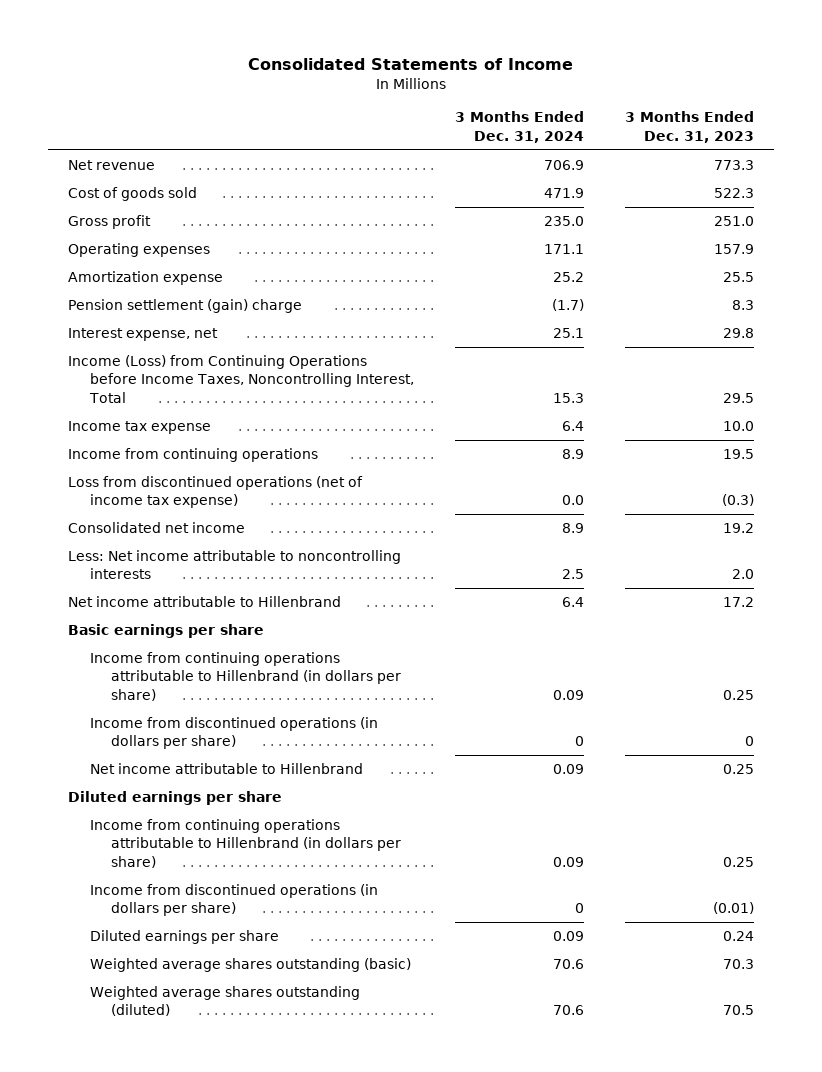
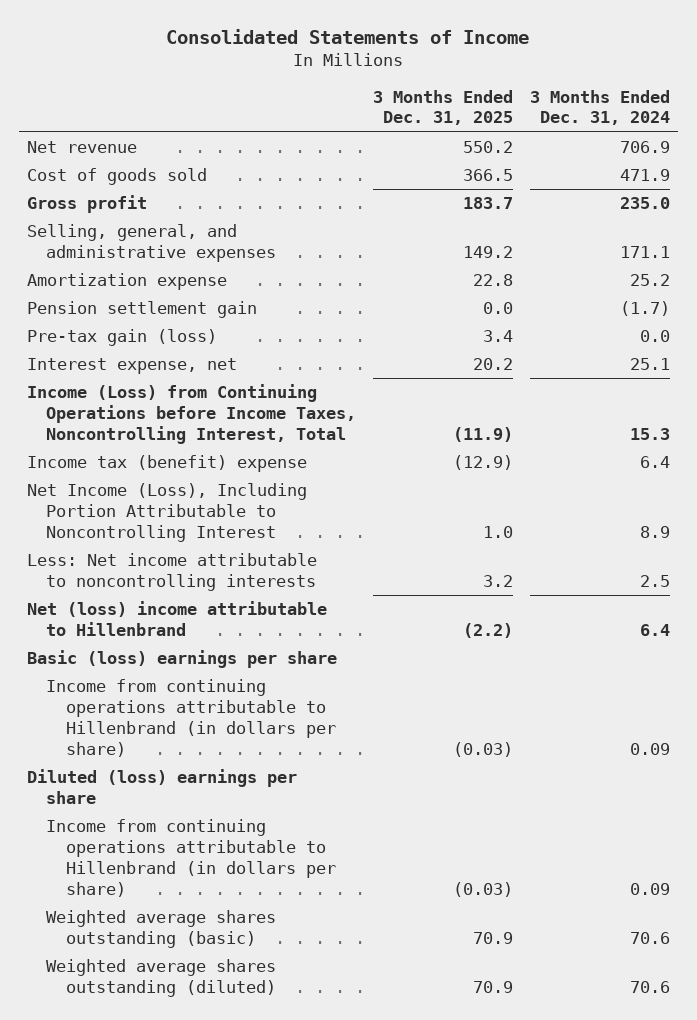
- | 3 Months Ended Dec. 31, 2024 | 3 Months Ended Dec. 31, 2023
+ | 3 Months Ended Dec. 31, 2025 | 3 Months Ended Dec. 31, 2024
- Operating expenses | 171.1 | 157.9
+ Selling, general, and administrative expenses | 149.2 | 171.1
- Pension settlement (gain) charge | (1.7) | 8.3
+ Pension settlement gain | 0.0 | (1.7)
+ Pre-tax gain (loss) | 3.4 | 0.0
- Income tax expense | 6.4 | 10.0
- Income from continuing operations | 8.9 | 19.5
- Loss from discontinued operations (net of income tax expense) | 0.0 | (0.3)
- Consolidated net income | 8.9 | 19.2
+ Income tax (benefit) expense | (12.9) | 6.4
+ Net Income (Loss), Including Portion Attributable to Noncontrolling Interest | 1.0 | 8.9
- Net income attributable to Hillenbrand | 6.4 | 17.2
- Basic earnings per share
+ Net (loss) income attributable to Hillenbrand | (2.2) | 6.4
+ Basic (loss) earnings per share
- Income from discontinued operations (in dollars per share) | 0 | 0
- Net income attributable to Hillenbrand | 0.09 | 0.25
- Diluted earnings per share
+ Diluted (loss) earnings per share
- Income from discontinued operations (in dollars per share) | 0 | (0.01)
- Diluted earnings per share | 0.09 | 0.24

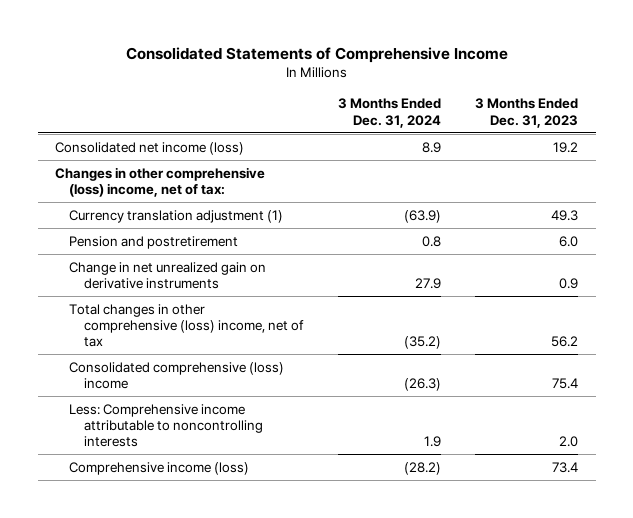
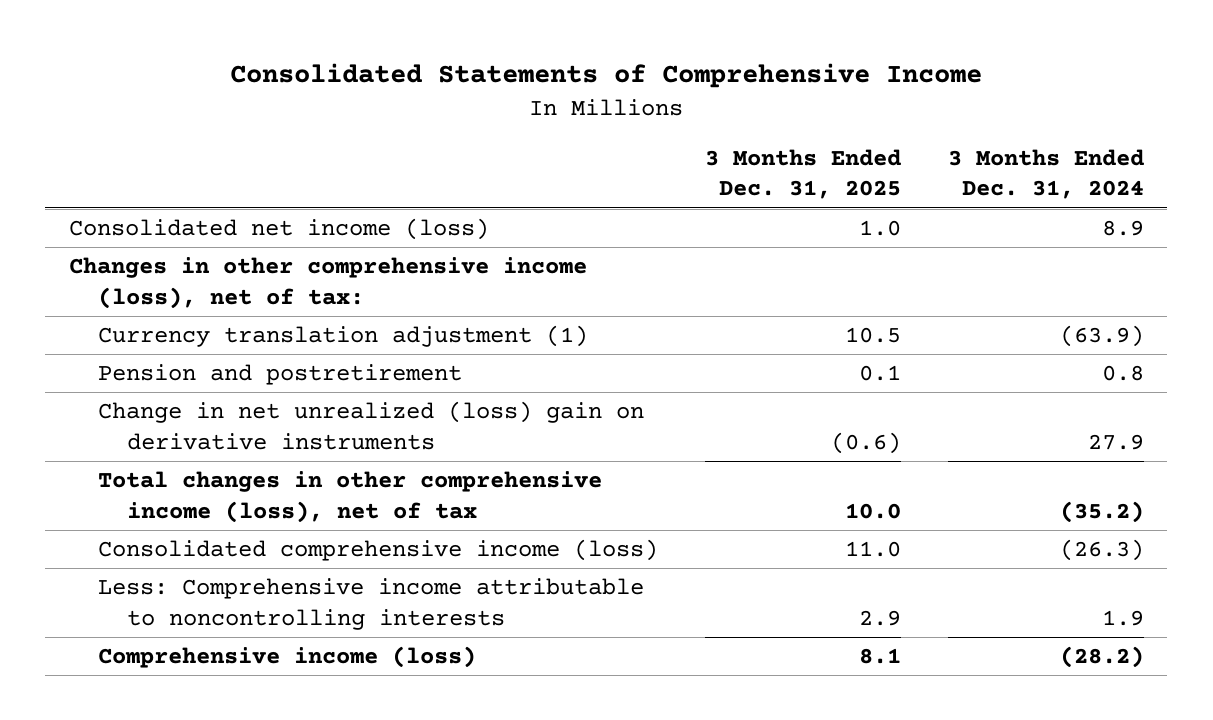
- | 3 Months Ended Dec. 31, 2024 | 3 Months Ended Dec. 31, 2023
+ | 3 Months Ended Dec. 31, 2025 | 3 Months Ended Dec. 31, 2024
- Changes in other comprehensive (loss) income, net of tax:
+ Changes in other comprehensive income (loss), net of tax:
- Change in net unrealized gain on derivative instruments | 27.9 | 0.9
- Total changes in other comprehensive (loss) income, net of tax | (35.2) | 56.2
- Consolidated comprehensive (loss) income | (26.3) | 75.4
+ Change in net unrealized (loss) gain on derivative instruments | (0.6) | 27.9
+ Total changes in other comprehensive income (loss), net of tax | 10.0 | (35.2)
+ Consolidated comprehensive income (loss) | 11.0 | (26.3)

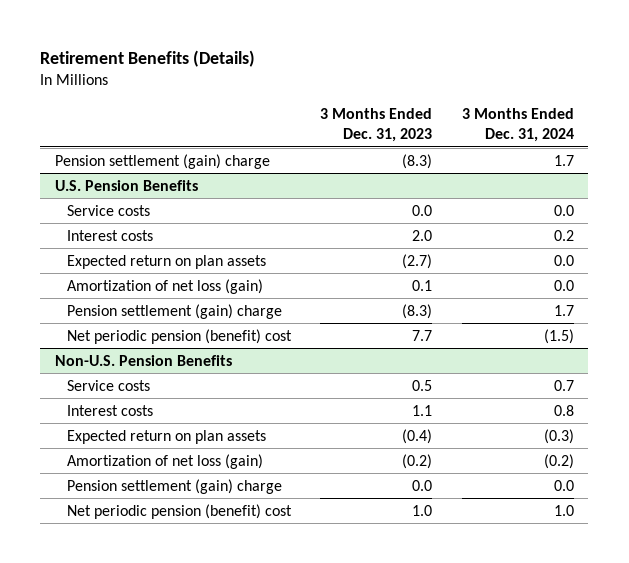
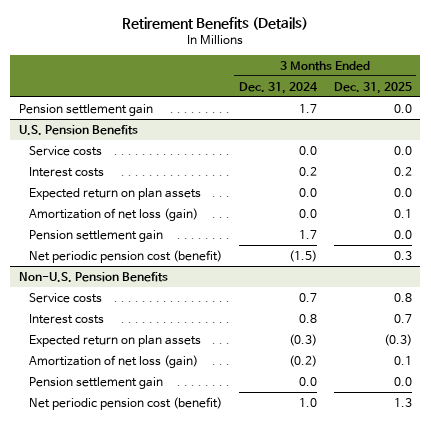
- | 3 Months Ended Dec. 31, 2023 | 3 Months Ended Dec. 31, 2024
+ | 3 Months Ended Dec. 31, 2024 | 3 Months Ended Dec. 31, 2025
- Pension settlement (gain) charge | (8.3) | 1.7
+ Pension settlement gain | 1.7 | 0.0
@ U.S. Pension Benefits
- Pension settlement (gain) charge | (8.3) | 1.7
- Net periodic pension (benefit) cost | 7.7 | (1.5)
+ Pension settlement gain | 1.7 | 0.0
+ Net periodic pension cost (benefit) | (1.5) | 0.3
@ Non-U.S. Pension Benefits
- Pension settlement (gain) charge | 0.0 | 0.0
- Net periodic pension (benefit) cost | 1.0 | 1.0
+ Pension settlement gain | 0.0 | 0.0
+ Net periodic pension cost (benefit) | 1.0 | 1.3

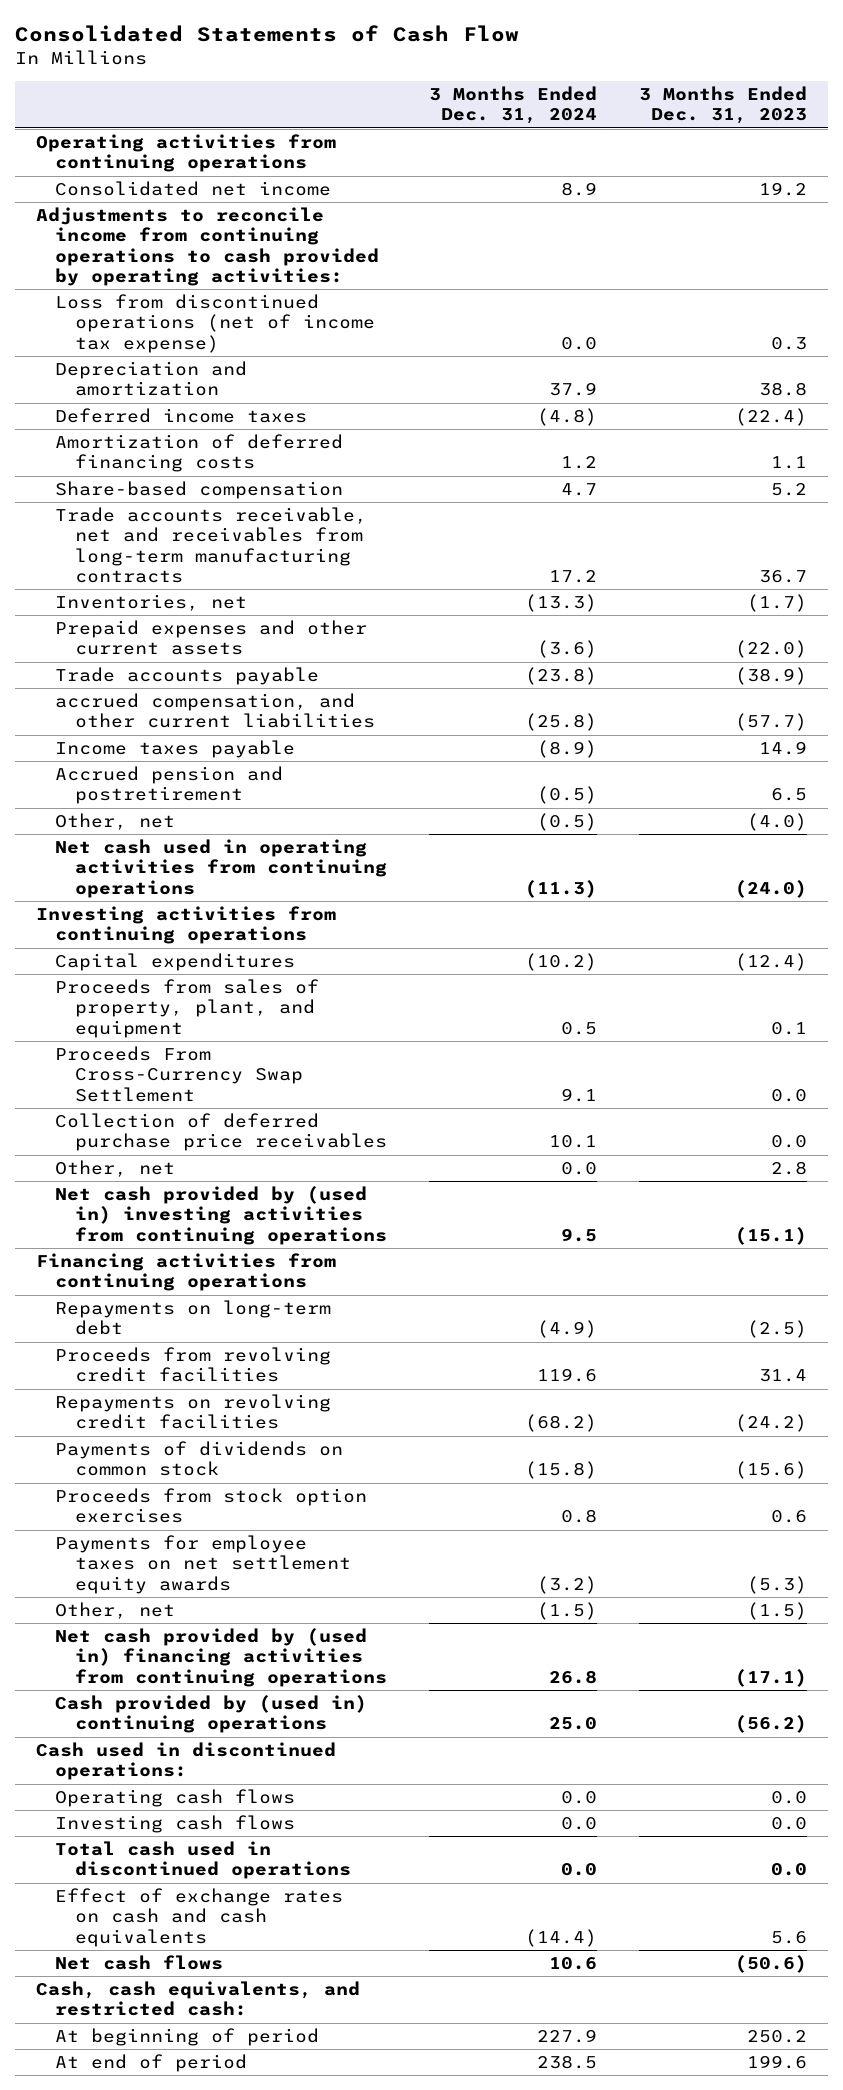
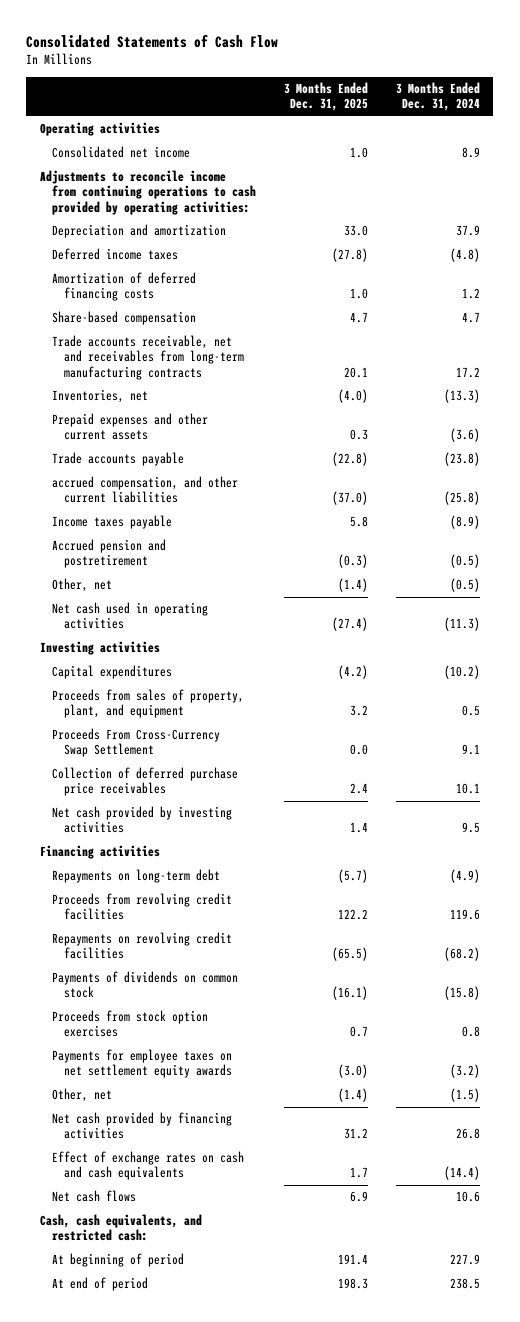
- | 3 Months Ended Dec. 31, 2024 | 3 Months Ended Dec. 31, 2023
+ | 3 Months Ended Dec. 31, 2025 | 3 Months Ended Dec. 31, 2024
- Operating activities from continuing operations
+ Operating activities
- Loss from discontinued operations (net of income tax expense) | 0.0 | 0.3
- Net cash used in operating activities from continuing operations | (11.3) | (24.0)
- Investing activities from continuing operations
+ Net cash used in operating activities | (27.4) | (11.3)
+ Investing activities
- Other, net | 0.0 | 2.8
- Net cash provided by (used in) investing activities from continuing operations | 9.5 | (15.1)
- Financing activities from continuing operations
+ Net cash provided by investing activities | 1.4 | 9.5
+ Financing activities
- Net cash provided by (used in) financing activities from continuing operations | 26.8 | (17.1)
- Cash provided by (used in) continuing operations | 25.0 | (56.2)
- Cash used in discontinued operations:
- Operating cash flows | 0.0 | 0.0
- Investing cash flows | 0.0 | 0.0
- Total cash used in discontinued operations | 0.0 | 0.0
+ Net cash provided by financing activities | 31.2 | 26.8

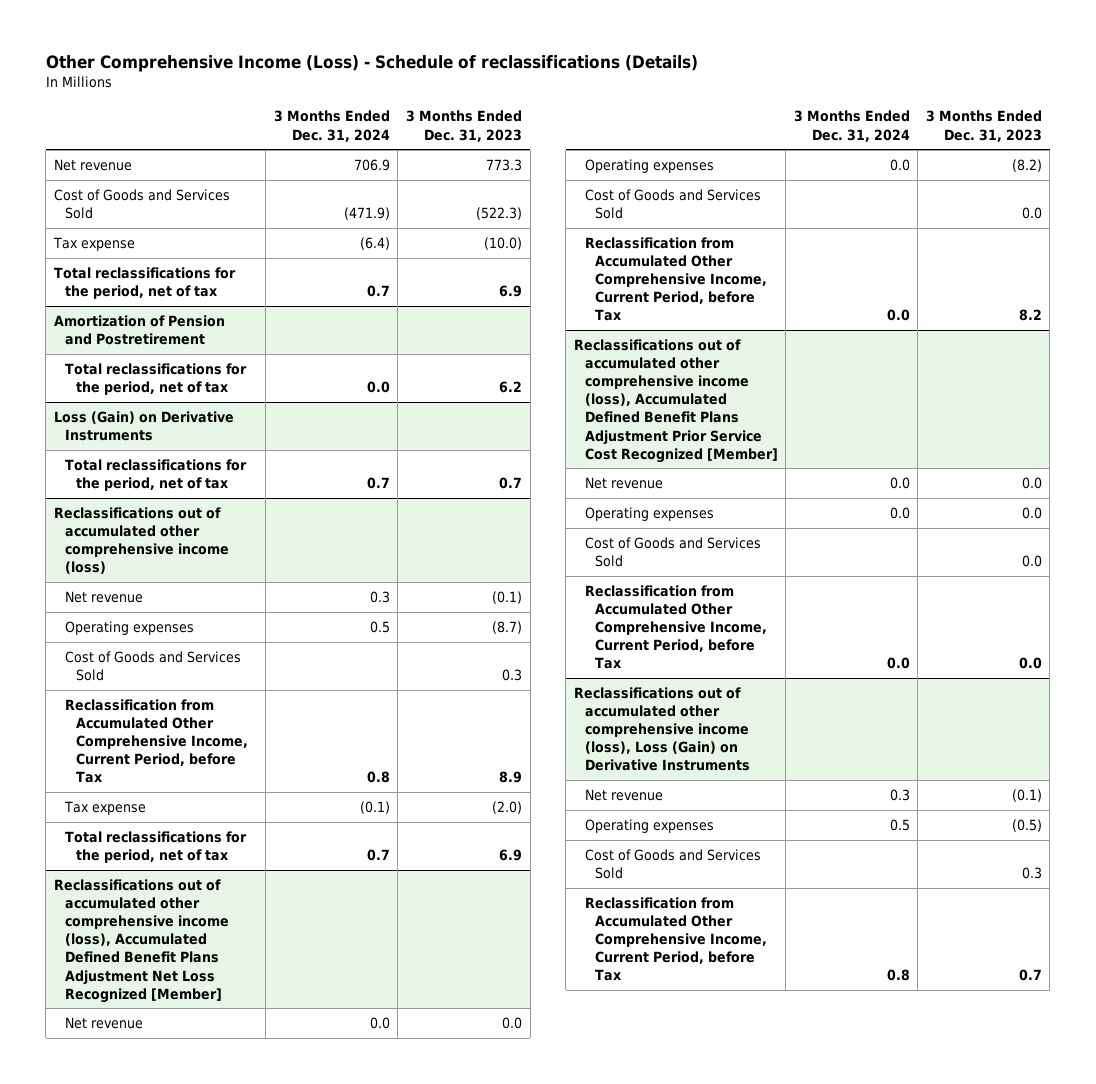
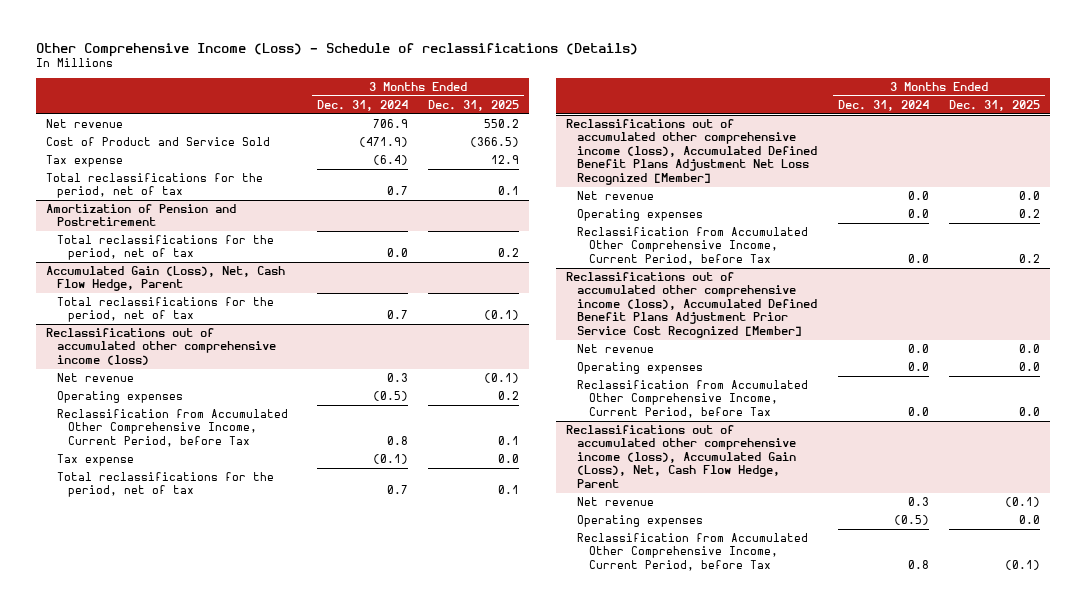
- | 3 Months Ended Dec. 31, 2024 | 3 Months Ended Dec. 31, 2023
+ | 3 Months Ended Dec. 31, 2024 | 3 Months Ended Dec. 31, 2025
- Cost of Goods and Services Sold | (471.9) | (522.3)
+ Cost of Product and Service Sold | (471.9) | (366.5)
- Loss (Gain) on Derivative Instruments
+ Accumulated Gain (Loss), Net, Cash Flow Hedge, Parent
@ Reclassifications out of accumulated other comprehensive income (loss)
- Operating expenses | 0.5 | (8.7)
- Cost of Goods and Services Sold | | 0.3
+ Operating expenses | (0.5) | 0.2
@ Reclassifications out of accumulated other comprehensive income (loss), Accumulated Defined Benefit Plans Adjustment Net Loss Recognized [Member]
- Cost of Goods and Services Sold | | 0.0
@ Reclassifications out of accumulated other comprehensive income (loss), Accumulated Defined Benefit Plans Adjustment Prior Service Cost Recognized [Member]
- Cost of Goods and Services Sold | | 0.0
- Reclassifications out of accumulated other comprehensive income (loss), Loss (Gain) on Derivative Instruments
+ Reclassifications out of accumulated other comprehensive income (loss), Accumulated Gain (Loss), Net, Cash Flow Hedge, Parent
- Operating expenses | 0.5 | (0.5)
- Cost of Goods and Services Sold | | 0.3
+ Operating expenses | (0.5) | 0.0

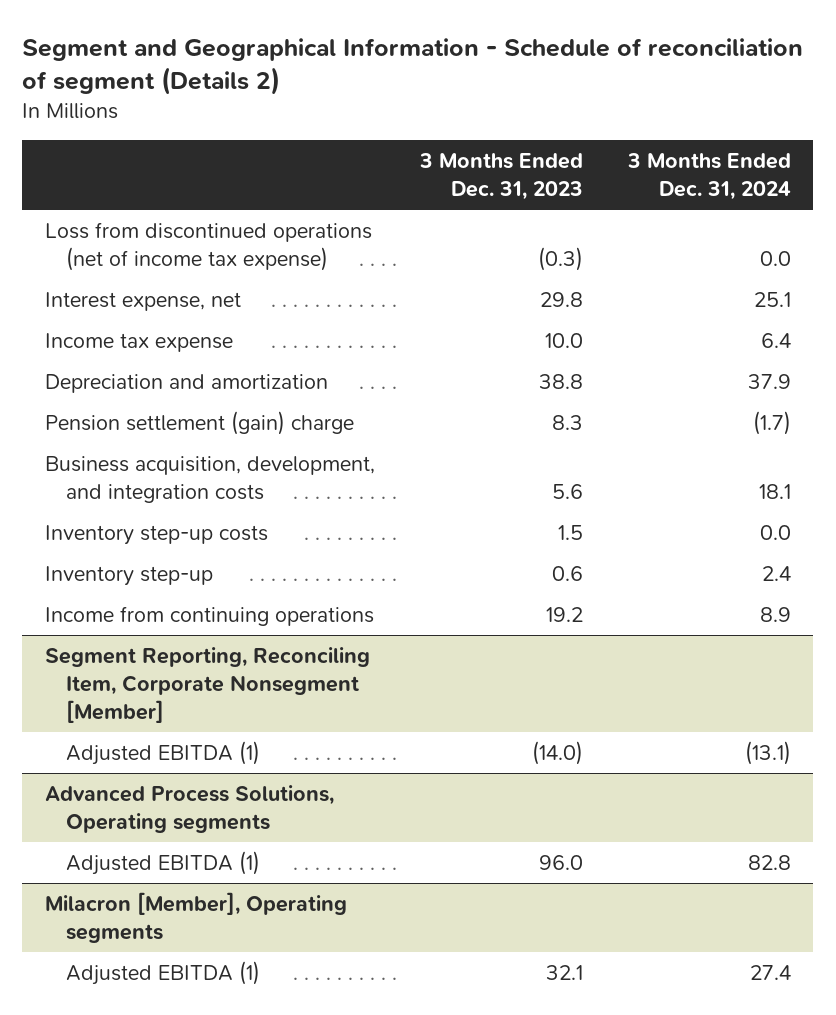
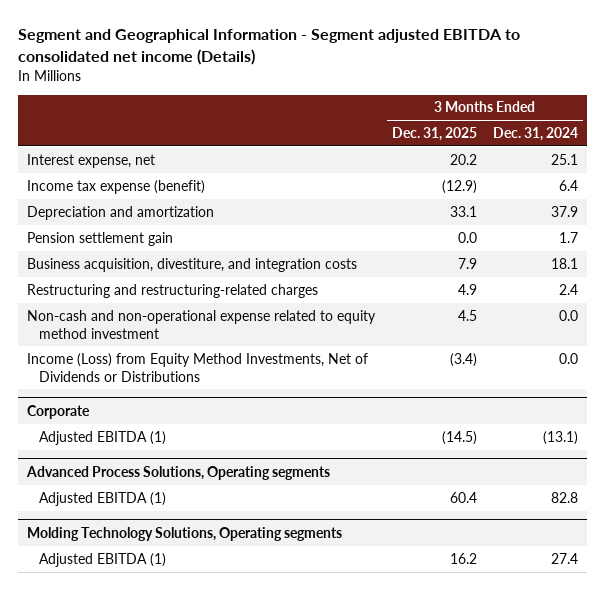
- Segment and Geographical Information - Schedule of reconciliation of segment (Details 2)
+ Segment and Geographical Information - Segment adjusted EBITDA to consolidated net income (Details)
- | 3 Months Ended Dec. 31, 2023 | 3 Months Ended Dec. 31, 2024
+ | 3 Months Ended Dec. 31, 2025 | 3 Months Ended Dec. 31, 2024
- Loss from discontinued operations (net of income tax expense) | (0.3) | 0.0
- Income tax expense | 10.0 | 6.4
+ Income tax expense (benefit) | (12.9) | 6.4
- Pension settlement (gain) charge | 8.3 | (1.7)
- Business acquisition, development, and integration costs | 5.6 | 18.1
- Inventory step-up costs | 1.5 | 0.0
- Inventory step-up | 0.6 | 2.4
- Income from continuing operations | 19.2 | 8.9
- Segment Reporting, Reconciling Item, Corporate Nonsegment [Member]
+ Pension settlement gain | 0.0 | 1.7
+ Business acquisition, divestiture, and integration costs | 7.9 | 18.1
+ Restructuring and restructuring-related charges | 4.9 | 2.4
+ Non-cash and non-operational expense related to equity method investment | 4.5 | 0.0
+ Income (Loss) from Equity Method Investments, Net of Dividends or Distributions | (3.4) | 0.0
+ Corporate
- Milacron [Member], Operating segments
+ Molding Technology Solutions, Operating segments

